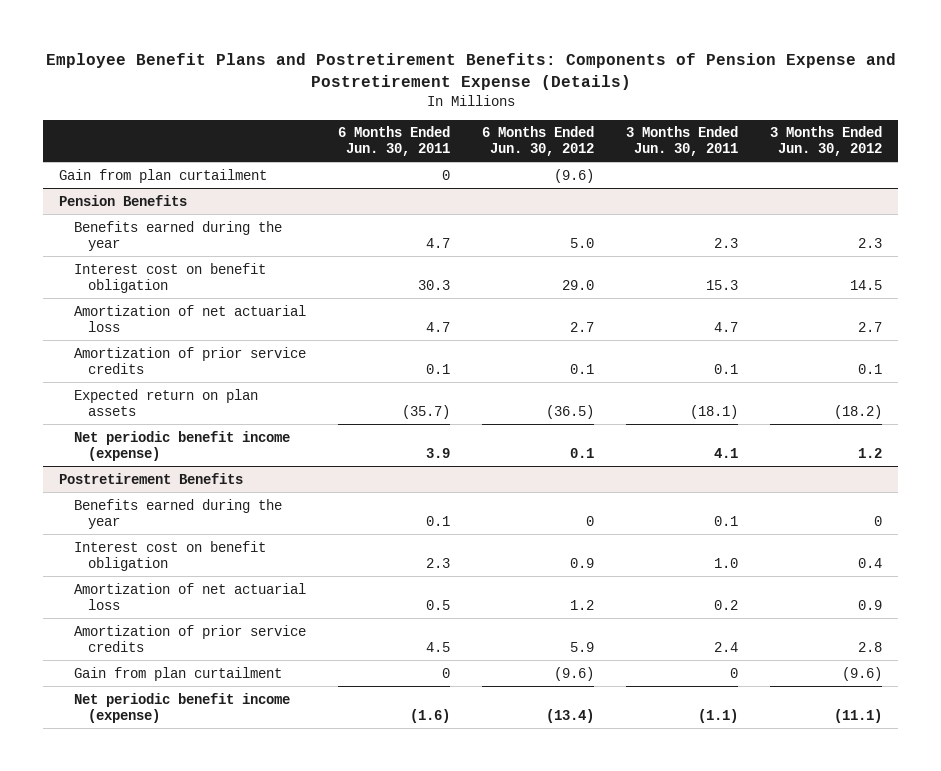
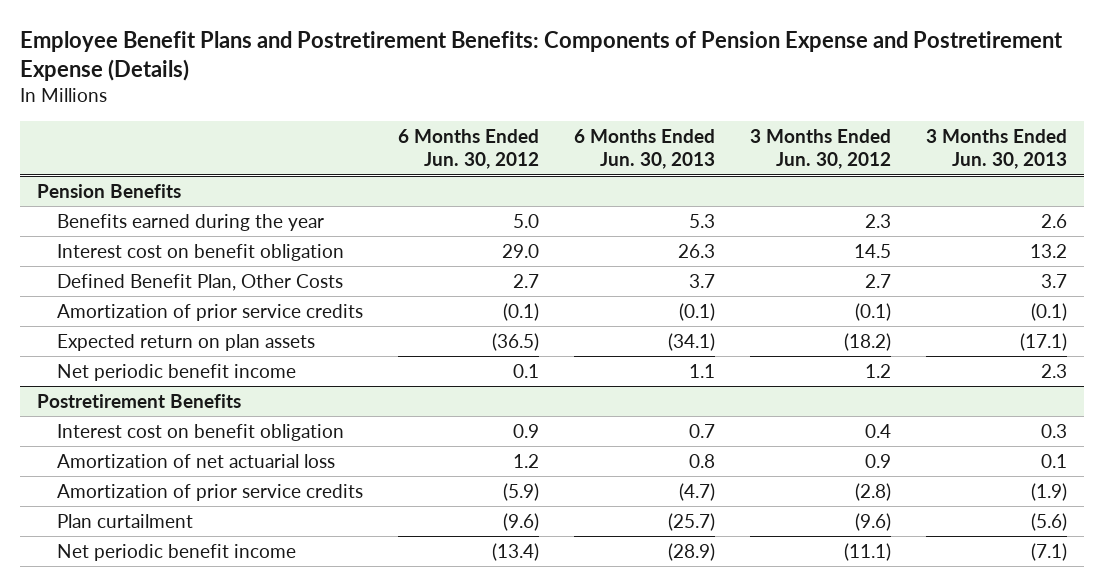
- | 6 Months Ended Jun. 30, 2011 | 6 Months Ended Jun. 30, 2012 | 3 Months Ended Jun. 30, 2011 | 3 Months Ended Jun. 30, 2012
+ | 6 Months Ended Jun. 30, 2012 | 6 Months Ended Jun. 30, 2013 | 3 Months Ended Jun. 30, 2012 | 3 Months Ended Jun. 30, 2013
- Gain from plan curtailment | 0 | (9.6) | |
@ Pension Benefits
- Amortization of net actuarial loss | 4.7 | 2.7 | 4.7 | 2.7
- Amortization of prior service credits | 0.1 | 0.1 | 0.1 | 0.1
+ Defined Benefit Plan, Other Costs | 2.7 | 3.7 | 2.7 | 3.7
+ Amortization of prior service credits | (0.1) | (0.1) | (0.1) | (0.1)
- Net periodic benefit income (expense) | 3.9 | 0.1 | 4.1 | 1.2
+ Net periodic benefit income | 0.1 | 1.1 | 1.2 | 2.3
@ Postretirement Benefits
- Benefits earned during the year | 0.1 | 0 | 0.1 | 0
- Amortization of prior service credits | 4.5 | 5.9 | 2.4 | 2.8
- Gain from plan curtailment | 0 | (9.6) | 0 | (9.6)
- Net periodic benefit income (expense) | (1.6) | (13.4) | (1.1) | (11.1)
+ Amortization of prior service credits | (5.9) | (4.7) | (2.8) | (1.9)
+ Plan curtailment | (9.6) | (25.7) | (9.6) | (5.6)
+ Net periodic benefit income | (13.4) | (28.9) | (11.1) | (7.1)

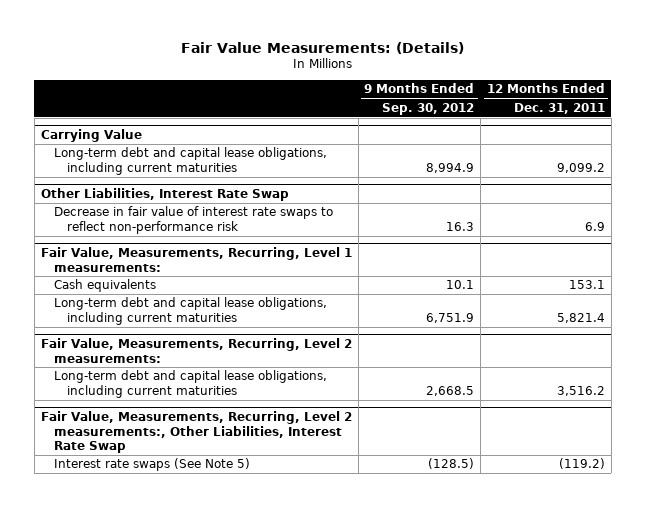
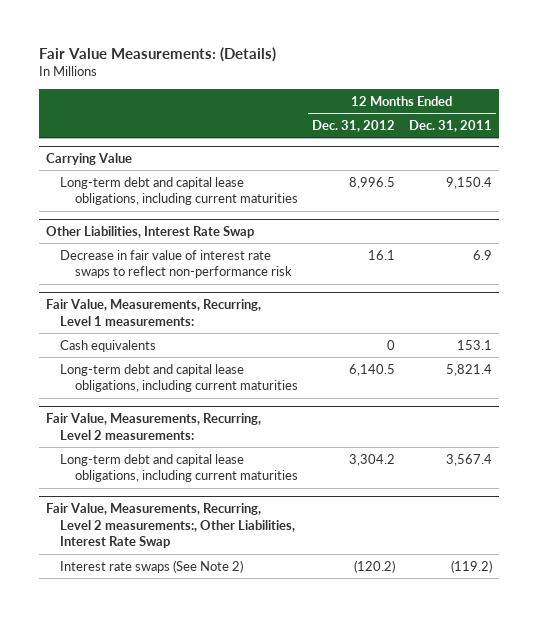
- | 9 Months Ended Sep. 30, 2012 | 12 Months Ended Dec. 31, 2011
+ | 12 Months Ended Dec. 31, 2012 | 12 Months Ended Dec. 31, 2011
@ Carrying Value
- Long-term debt and capital lease obligations, including current maturities | 8,994.9 | 9,099.2
+ Long-term debt and capital lease obligations, including current maturities | 8,996.5 | 9,150.4
@ Fair Value, Measurements, Recurring, Level 2 measurements:
- Long-term debt and capital lease obligations, including current maturities | 2,668.5 | 3,516.2
+ Long-term debt and capital lease obligations, including current maturities | 3,304.2 | 3,567.4
@ Fair Value, Measurements, Recurring, Level 2 measurements:, Other Liabilities, Interest Rate Swap
- Interest rate swaps (See Note 5) | (128.5) | (119.2)
+ Interest rate swaps (See Note 2) | (120.2) | (119.2)

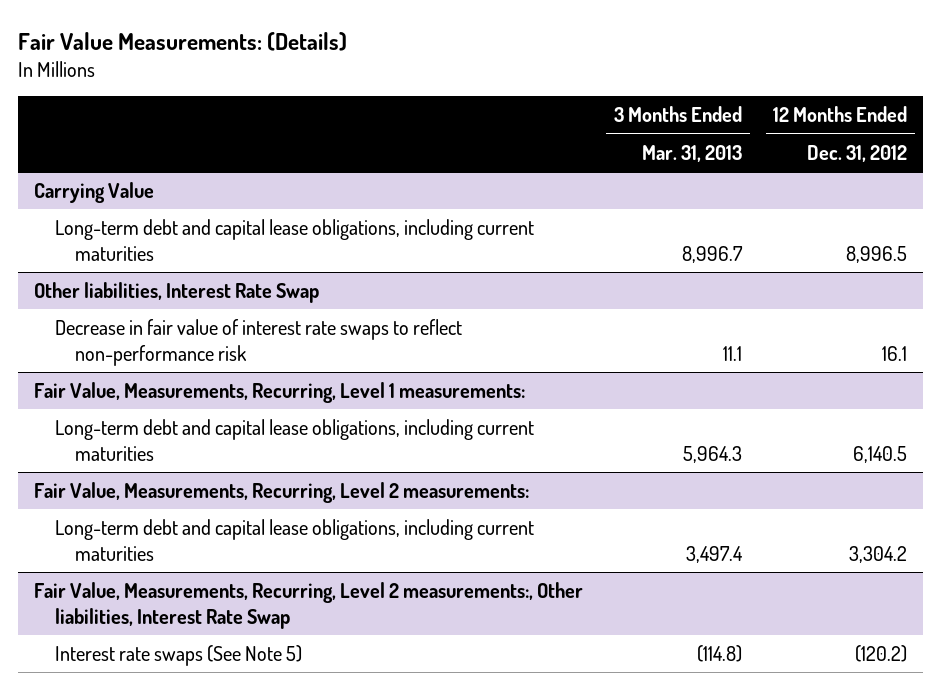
- | 12 Months Ended Dec. 31, 2012 | 12 Months Ended Dec. 31, 2011
+ | 3 Months Ended Mar. 31, 2013 | 12 Months Ended Dec. 31, 2012
- Other Liabilities, Interest Rate Swap
+ Other liabilities, Interest Rate Swap
@ Fair Value, Measurements, Recurring, Level 1 measurements:
- Cash equivalents | 0 | 153.1
- Fair Value, Measurements, Recurring, Level 2 measurements:, Other Liabilities, Interest Rate Swap
- Interest rate swaps (See Note 2) | (120.2) | (119.2)
+ Fair Value, Measurements, Recurring, Level 2 measurements:, Other liabilities, Interest Rate Swap
+ Interest rate swaps (See Note 5) | (114.8) | (120.2)

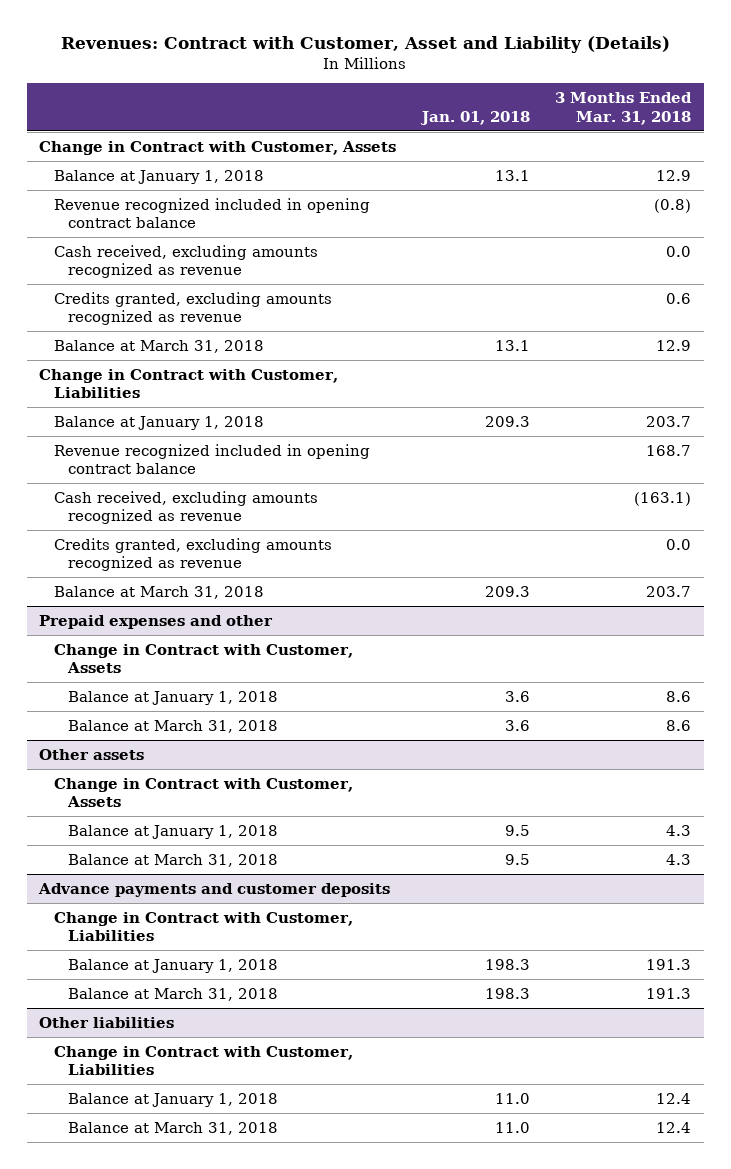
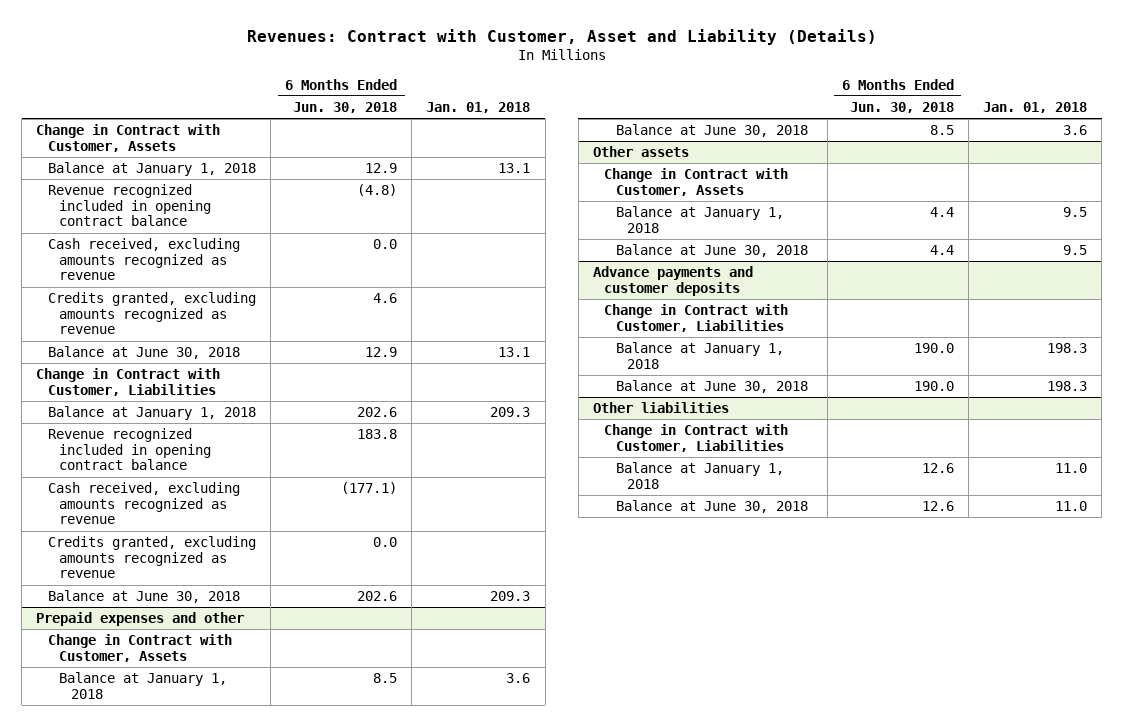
- | Jan. 01, 2018 | 3 Months Ended Mar. 31, 2018
+ | 6 Months Ended Jun. 30, 2018 | Jan. 01, 2018
- Balance at March 31, 2018 | 13.1 | 12.9
+ Balance at June 30, 2018 | 12.9 | 13.1
- Balance at March 31, 2018 | 209.3 | 203.7
+ Balance at June 30, 2018 | 202.6 | 209.3
@ Prepaid expenses and other
- Balance at March 31, 2018 | 3.6 | 8.6
+ Balance at June 30, 2018 | 8.5 | 3.6
@ Other assets
- Balance at March 31, 2018 | 9.5 | 4.3
+ Balance at June 30, 2018 | 4.4 | 9.5
@ Advance payments and customer deposits
- Balance at March 31, 2018 | 198.3 | 191.3
+ Balance at June 30, 2018 | 190.0 | 198.3
@ Other liabilities
- Balance at March 31, 2018 | 11.0 | 12.4
+ Balance at June 30, 2018 | 12.6 | 11.0

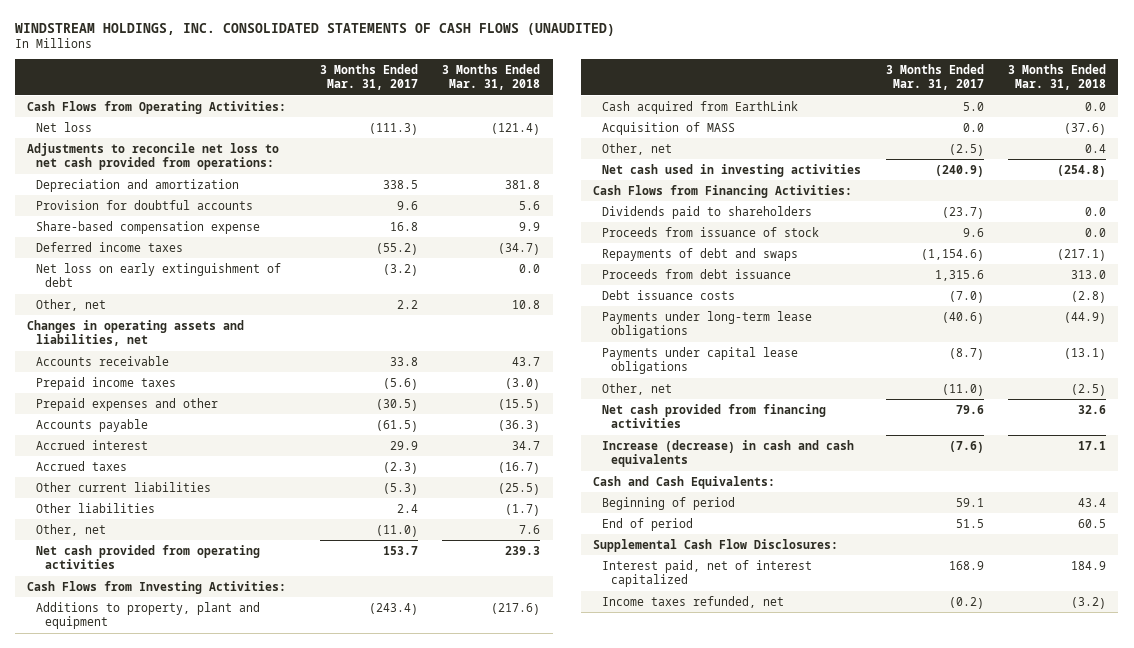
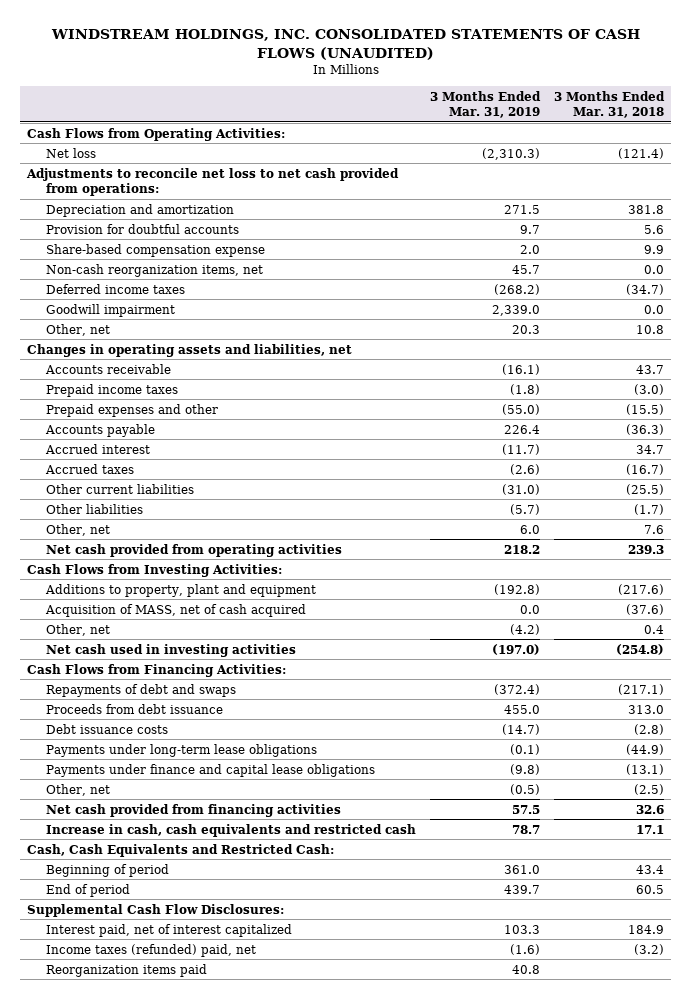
- | 3 Months Ended Mar. 31, 2017 | 3 Months Ended Mar. 31, 2018
+ | 3 Months Ended Mar. 31, 2019 | 3 Months Ended Mar. 31, 2018
+ Non-cash reorganization items, net | 45.7 | 0.0
- Net loss on early extinguishment of debt | (3.2) | 0.0
+ Goodwill impairment | 2,339.0 | 0.0
- Cash acquired from EarthLink | 5.0 | 0.0
- Acquisition of MASS | 0.0 | (37.6)
+ Acquisition of MASS, net of cash acquired | 0.0 | (37.6)
- Dividends paid to shareholders | (23.7) | 0.0
- Proceeds from issuance of stock | 9.6 | 0.0
- Payments under capital lease obligations | (8.7) | (13.1)
+ Payments under finance and capital lease obligations | (9.8) | (13.1)
- Increase (decrease) in cash and cash equivalents | (7.6) | 17.1
- Cash and Cash Equivalents:
+ Increase in cash, cash equivalents and restricted cash | 78.7 | 17.1
+ Cash, Cash Equivalents and Restricted Cash:
- Income taxes refunded, net | (0.2) | (3.2)
+ Income taxes (refunded) paid, net | (1.6) | (3.2)
+ Reorganization items paid | 40.8 |

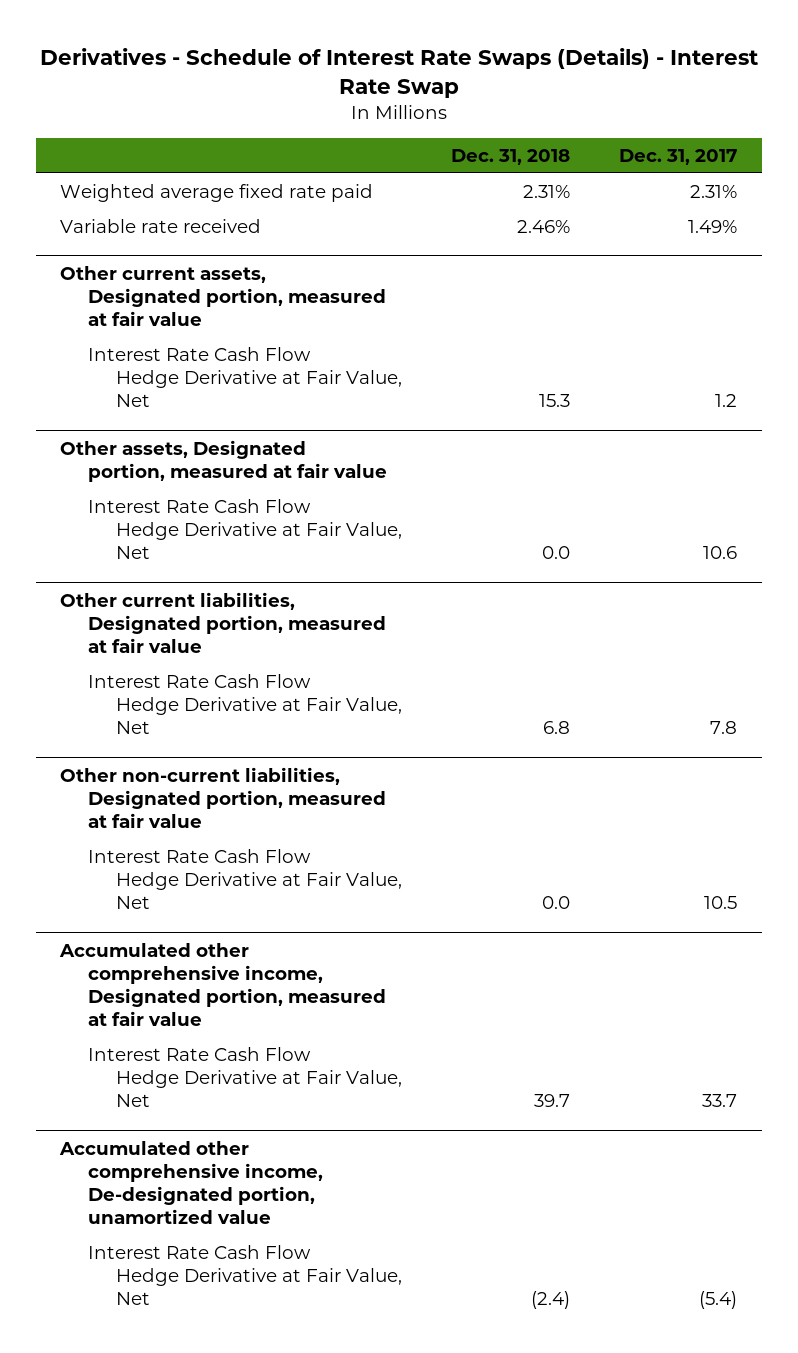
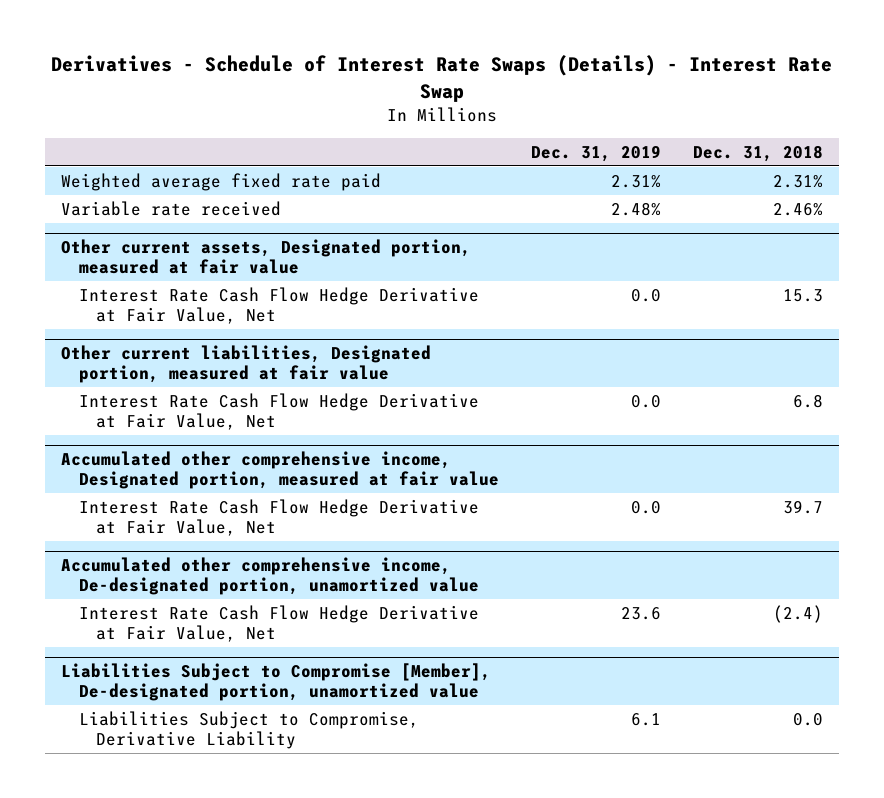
- | Dec. 31, 2018 | Dec. 31, 2017
+ | Dec. 31, 2019 | Dec. 31, 2018
- Other assets, Designated portion, measured at fair value
- Interest Rate Cash Flow Hedge Derivative at Fair Value, Net | 0.0 | 10.6
- Other non-current liabilities, Designated portion, measured at fair value
- Interest Rate Cash Flow Hedge Derivative at Fair Value, Net | 0.0 | 10.5
+ Liabilities Subject to Compromise [Member], De-designated portion, unamortized value
+ Liabilities Subject to Compromise, Derivative Liability | 6.1 | 0.0

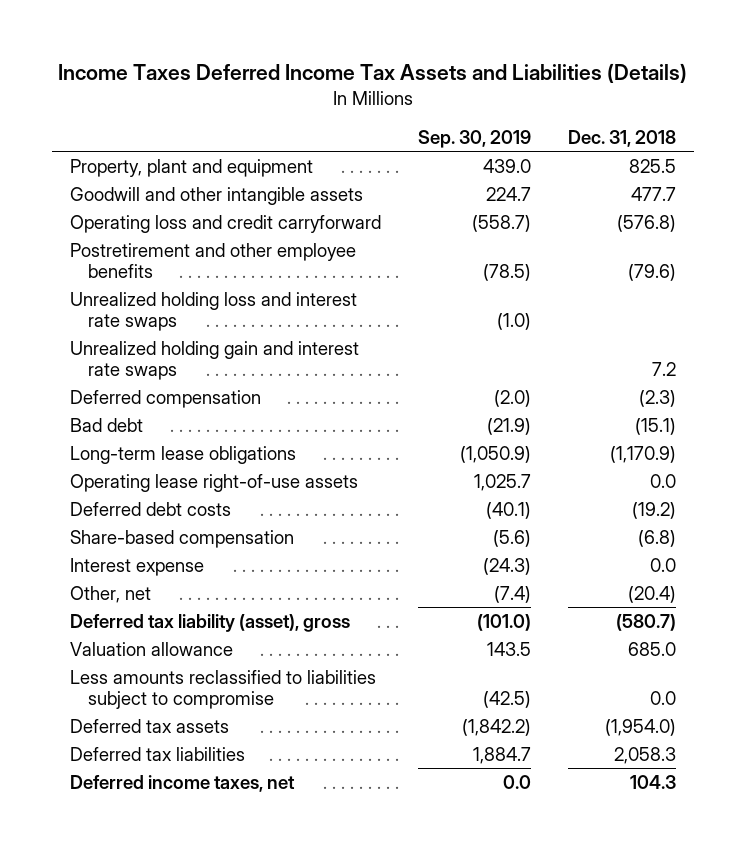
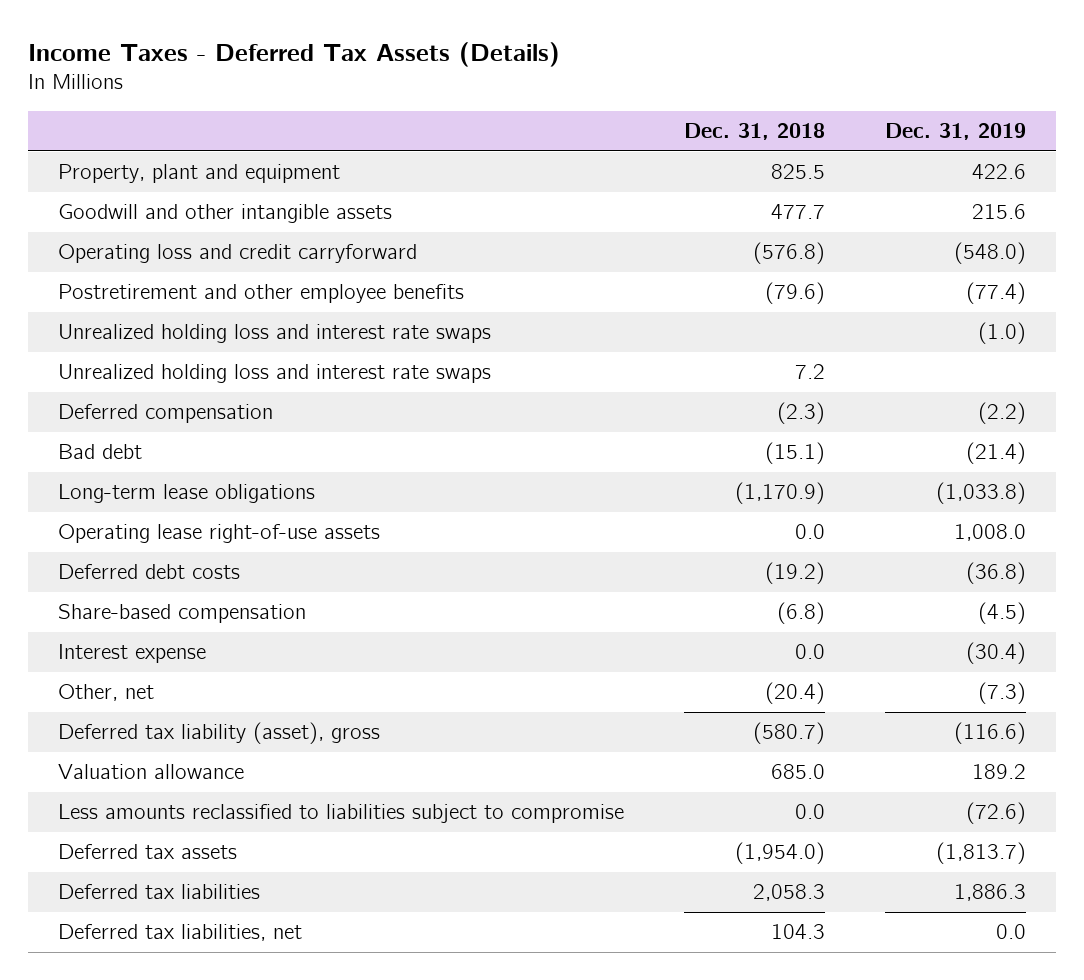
- Income Taxes Deferred Income Tax Assets and Liabilities (Details)
+ Income Taxes - Deferred Tax Assets (Details)
- | Sep. 30, 2019 | Dec. 31, 2018
+ | Dec. 31, 2018 | Dec. 31, 2019
- Unrealized holding gain and interest rate swaps | | 7.2
+ Unrealized holding loss and interest rate swaps | 7.2 |
- Deferred income taxes, net | 0.0 | 104.3
+ Deferred tax liabilities, net | 104.3 | 0.0

